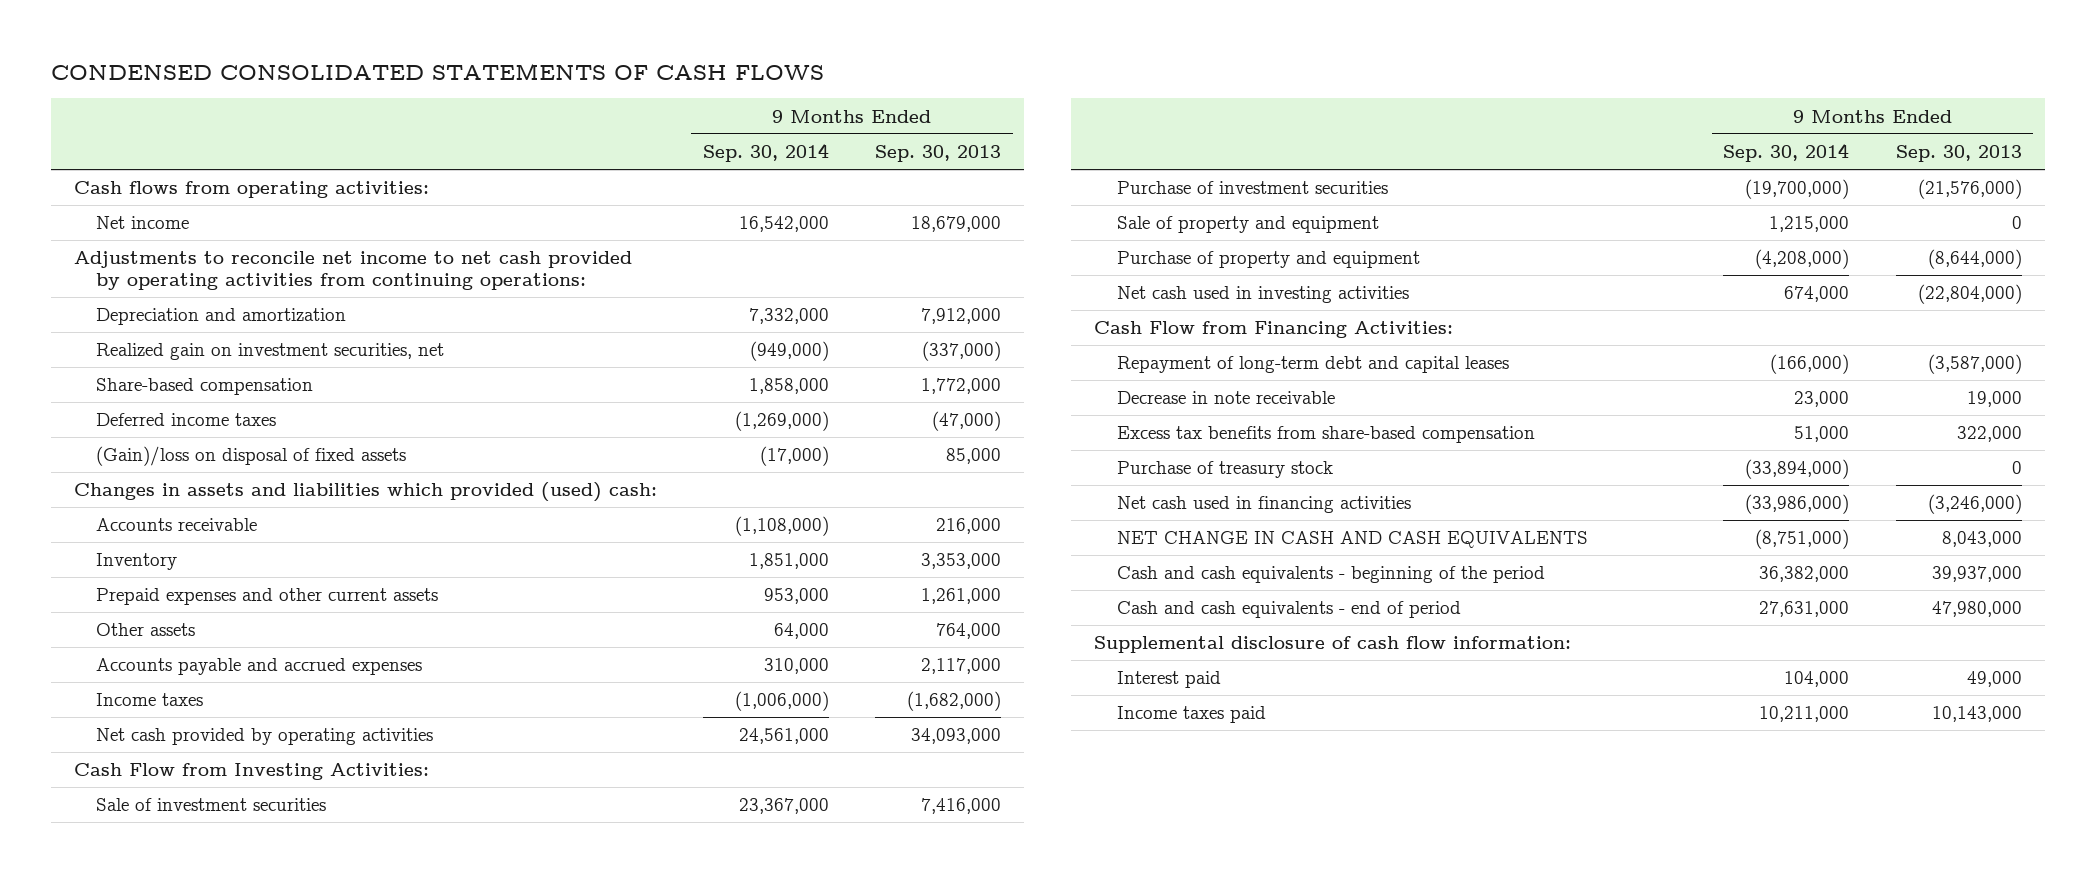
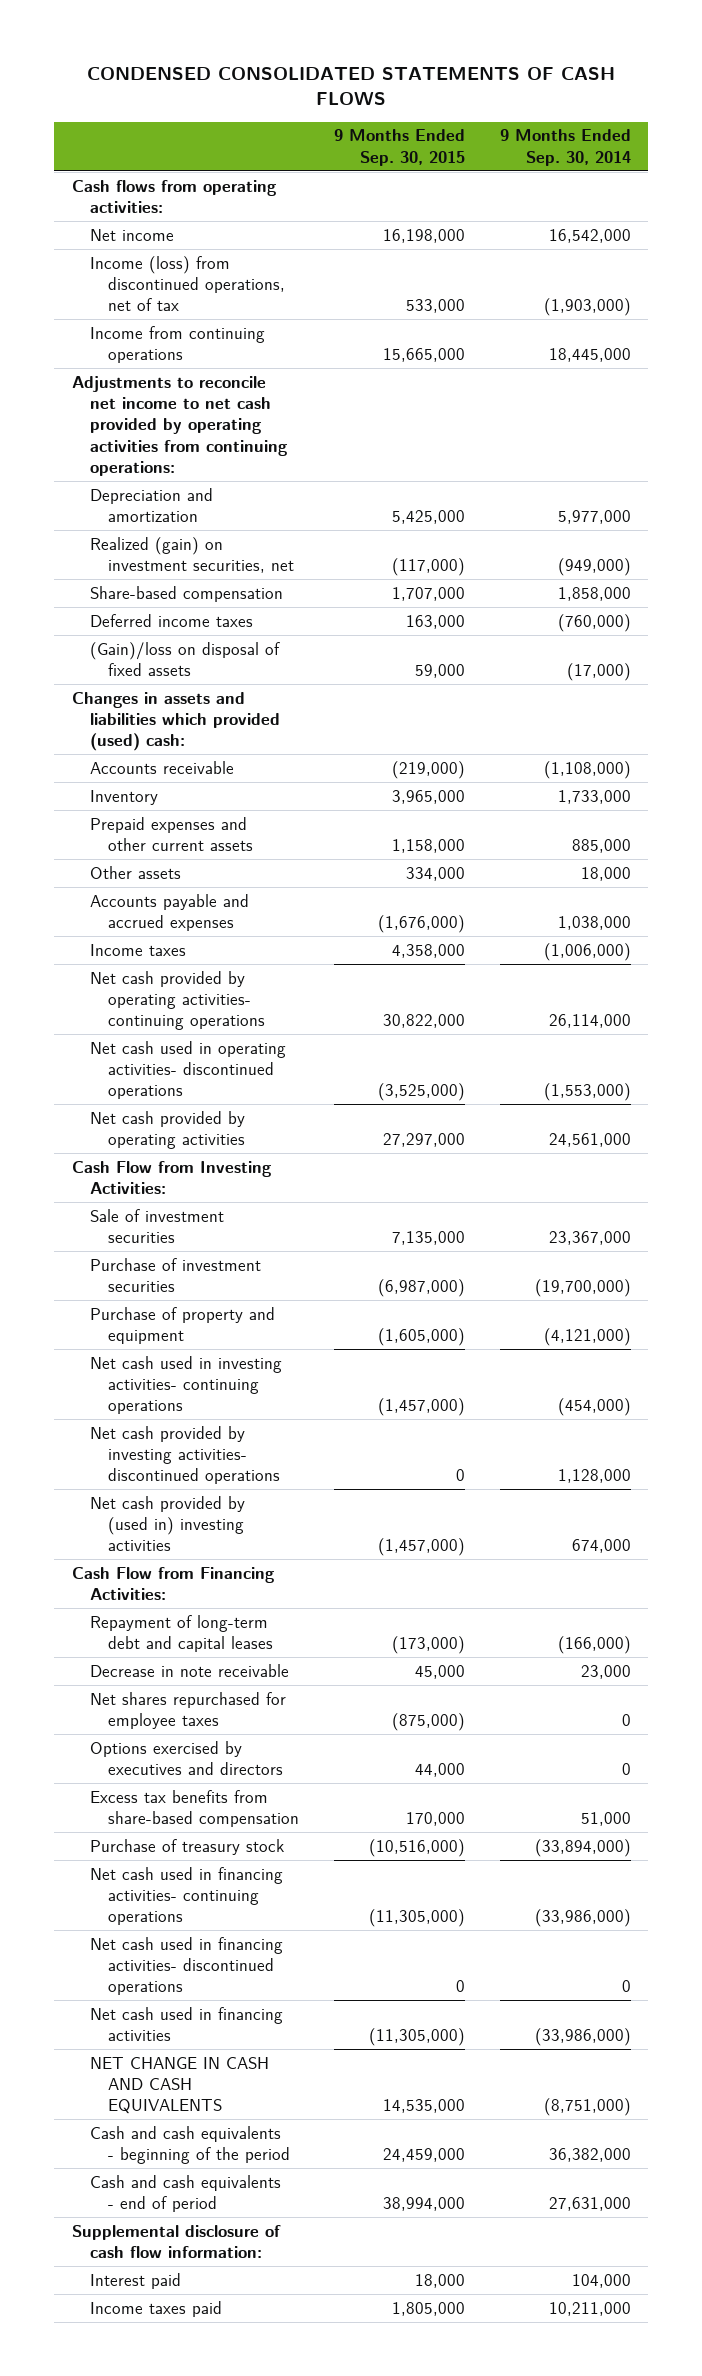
- | 9 Months Ended Sep. 30, 2014 | 9 Months Ended Sep. 30, 2013
+ | 9 Months Ended Sep. 30, 2015 | 9 Months Ended Sep. 30, 2014
+ Income (loss) from discontinued operations, net of tax | 533,000 | (1,903,000)
+ Income from continuing operations | 15,665,000 | 18,445,000
- Depreciation and amortization | 7,332,000 | 7,912,000
- Realized gain on investment securities, net | (949,000) | (337,000)
+ Depreciation and amortization | 5,425,000 | 5,977,000
+ Realized (gain) on investment securities, net | (117,000) | (949,000)
- Deferred income taxes | (1,269,000) | (47,000)
+ Deferred income taxes | 163,000 | (760,000)
- Inventory | 1,851,000 | 3,353,000
- Prepaid expenses and other current assets | 953,000 | 1,261,000
- Other assets | 64,000 | 764,000
- Accounts payable and accrued expenses | 310,000 | 2,117,000
+ Inventory | 3,965,000 | 1,733,000
+ Prepaid expenses and other current assets | 1,158,000 | 885,000
+ Other assets | 334,000 | 18,000
+ Accounts payable and accrued expenses | (1,676,000) | 1,038,000
+ Net cash provided by operating activities- continuing operations | 30,822,000 | 26,114,000
+ Net cash used in operating activities- discontinued operations | (3,525,000) | (1,553,000)
- Sale of property and equipment | 1,215,000 | 0
- Purchase of property and equipment | (4,208,000) | (8,644,000)
- Net cash used in investing activities | 674,000 | (22,804,000)
+ Purchase of property and equipment | (1,605,000) | (4,121,000)
+ Net cash used in investing activities- continuing operations | (1,457,000) | (454,000)
+ Net cash provided by investing activities- discontinued operations | 0 | 1,128,000
+ Net cash provided by (used in) investing activities | (1,457,000) | 674,000
+ Net shares repurchased for employee taxes | (875,000) | 0
+ Options exercised by executives and directors | 44,000 | 0
+ Net cash used in financing activities- continuing operations | (11,305,000) | (33,986,000)
+ Net cash used in financing activities- discontinued operations | 0 | 0

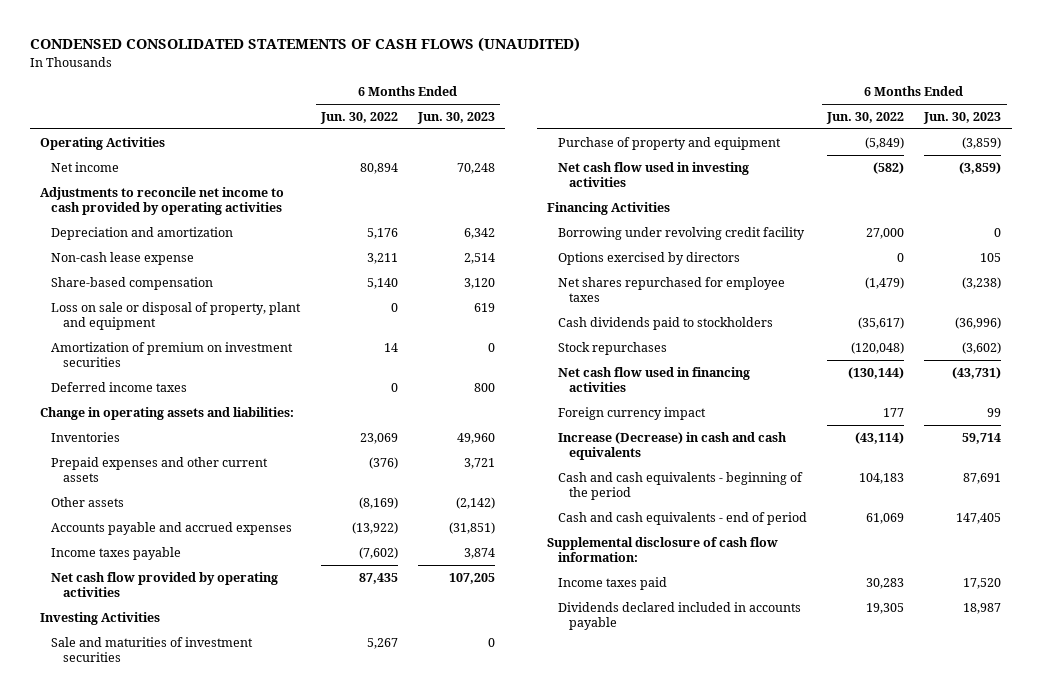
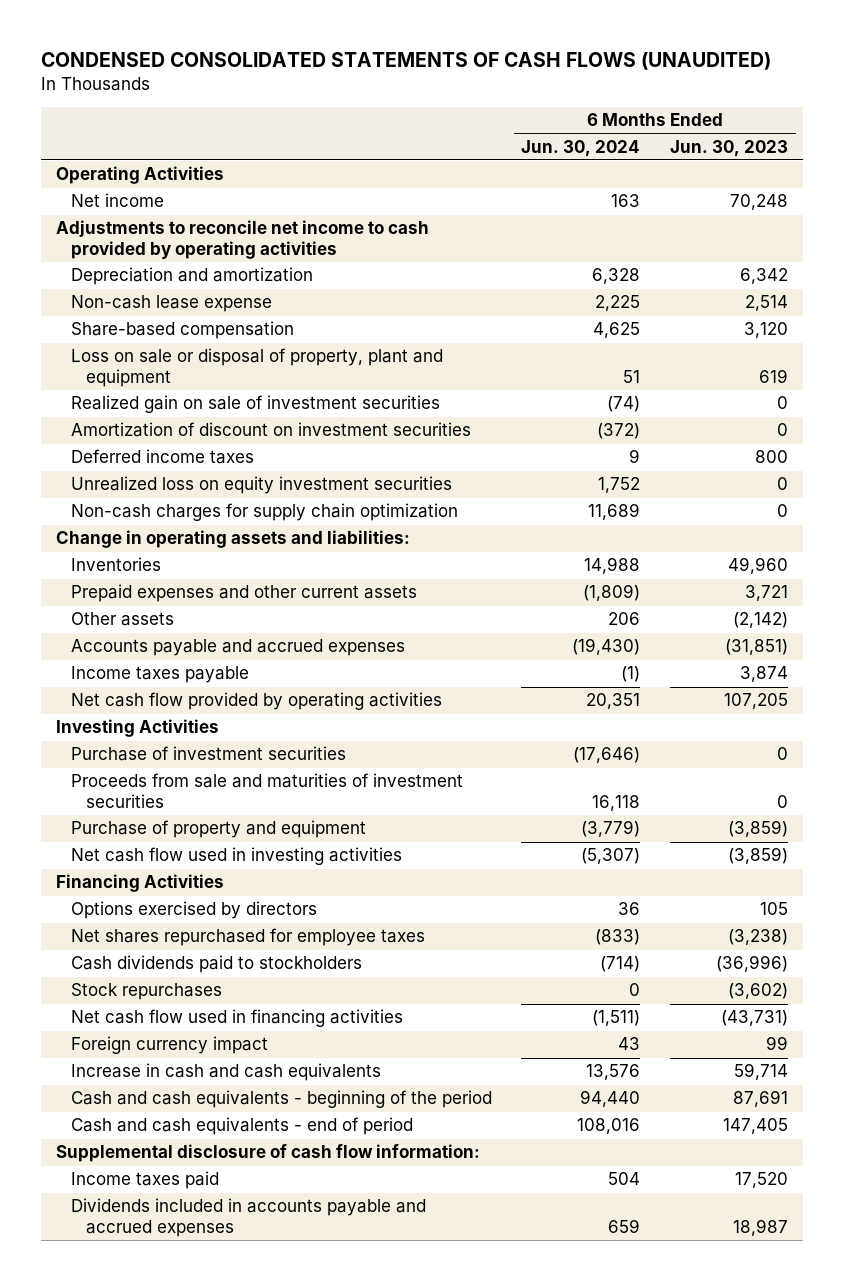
- | 6 Months Ended Jun. 30, 2022 | 6 Months Ended Jun. 30, 2023
+ | 6 Months Ended Jun. 30, 2024 | 6 Months Ended Jun. 30, 2023
- Amortization of premium on investment securities | 14 | 0
+ Realized gain on sale of investment securities | (74) | 0
+ Amortization of discount on investment securities | (372) | 0
+ Unrealized loss on equity investment securities | 1,752 | 0
+ Non-cash charges for supply chain optimization | 11,689 | 0
- Sale and maturities of investment securities | 5,267 | 0
+ Purchase of investment securities | (17,646) | 0
+ Proceeds from sale and maturities of investment securities | 16,118 | 0
- Borrowing under revolving credit facility | 27,000 | 0
- Increase (Decrease) in cash and cash equivalents | (43,114) | 59,714
+ Increase in cash and cash equivalents | 13,576 | 59,714
- Dividends declared included in accounts payable | 19,305 | 18,987
+ Dividends included in accounts payable and accrued expenses | 659 | 18,987

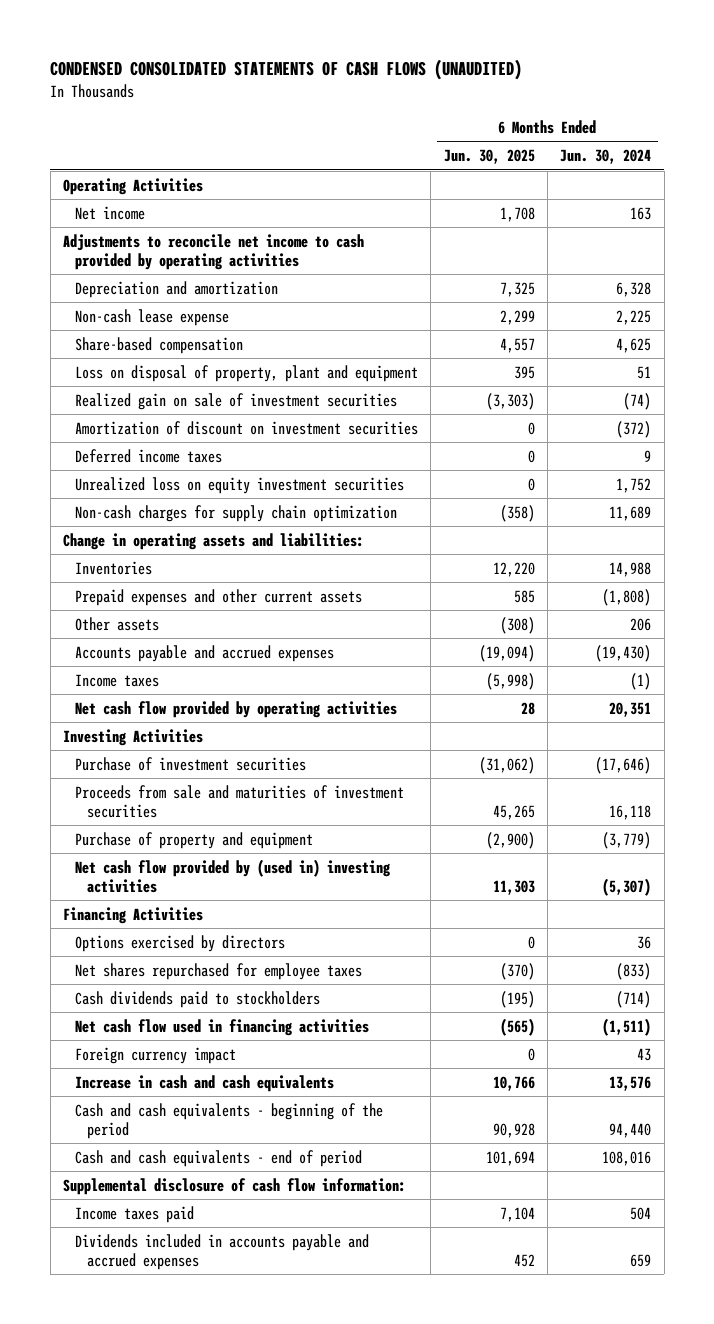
- | 6 Months Ended Jun. 30, 2024 | 6 Months Ended Jun. 30, 2023
+ | 6 Months Ended Jun. 30, 2025 | 6 Months Ended Jun. 30, 2024
- Loss on sale or disposal of property, plant and equipment | 51 | 619
+ Loss on disposal of property, plant and equipment | 395 | 51
- Prepaid expenses and other current assets | (1,809) | 3,721
+ Prepaid expenses and other current assets | 585 | (1,808)
- Income taxes payable | (1) | 3,874
+ Income taxes | (5,998) | (1)
- Net cash flow used in investing activities | (5,307) | (3,859)
+ Net cash flow provided by (used in) investing activities | 11,303 | (5,307)
- Stock repurchases | 0 | (3,602)

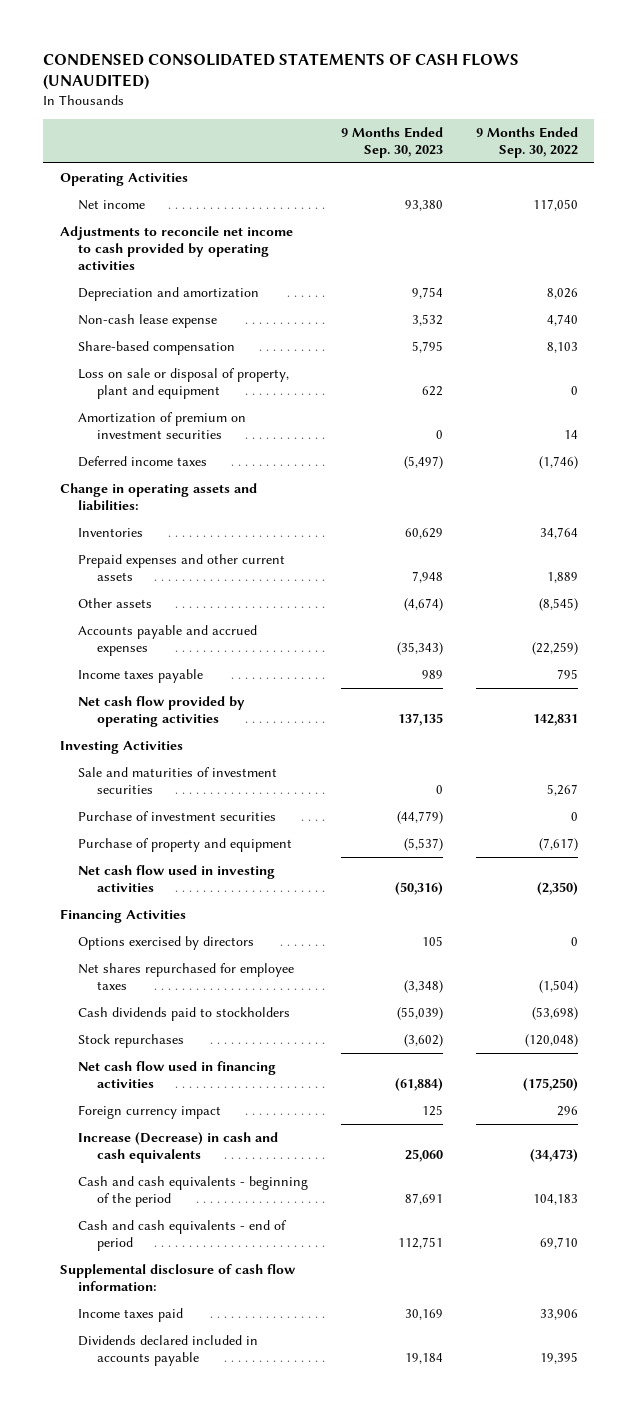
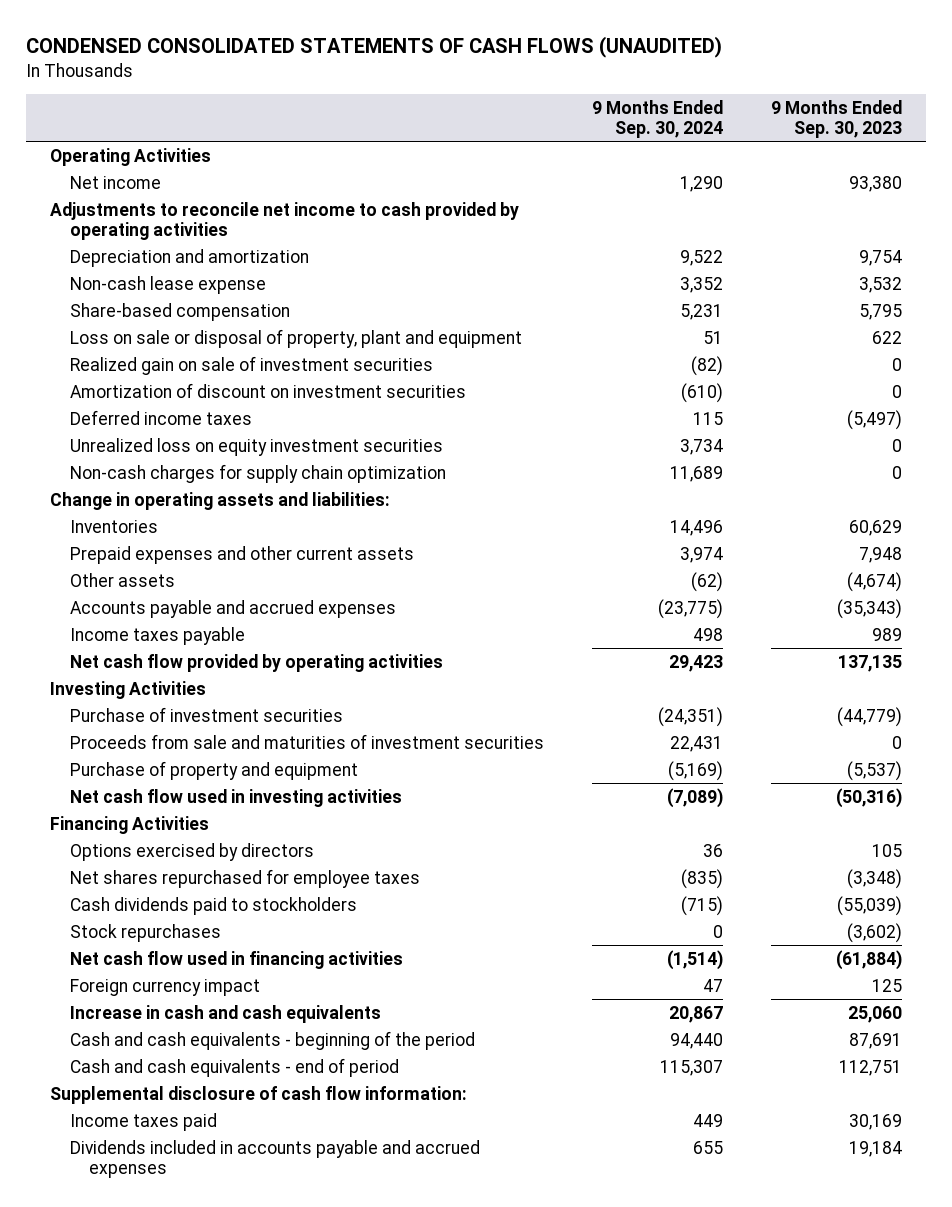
- | 9 Months Ended Sep. 30, 2023 | 9 Months Ended Sep. 30, 2022
+ | 9 Months Ended Sep. 30, 2024 | 9 Months Ended Sep. 30, 2023
- Amortization of premium on investment securities | 0 | 14
+ Realized gain on sale of investment securities | (82) | 0
+ Amortization of discount on investment securities | (610) | 0
+ Unrealized loss on equity investment securities | 3,734 | 0
+ Non-cash charges for supply chain optimization | 11,689 | 0
- Sale and maturities of investment securities | 0 | 5,267
+ Proceeds from sale and maturities of investment securities | 22,431 | 0
- Increase (Decrease) in cash and cash equivalents | 25,060 | (34,473)
+ Increase in cash and cash equivalents | 20,867 | 25,060
- Dividends declared included in accounts payable | 19,184 | 19,395
+ Dividends included in accounts payable and accrued expenses | 655 | 19,184

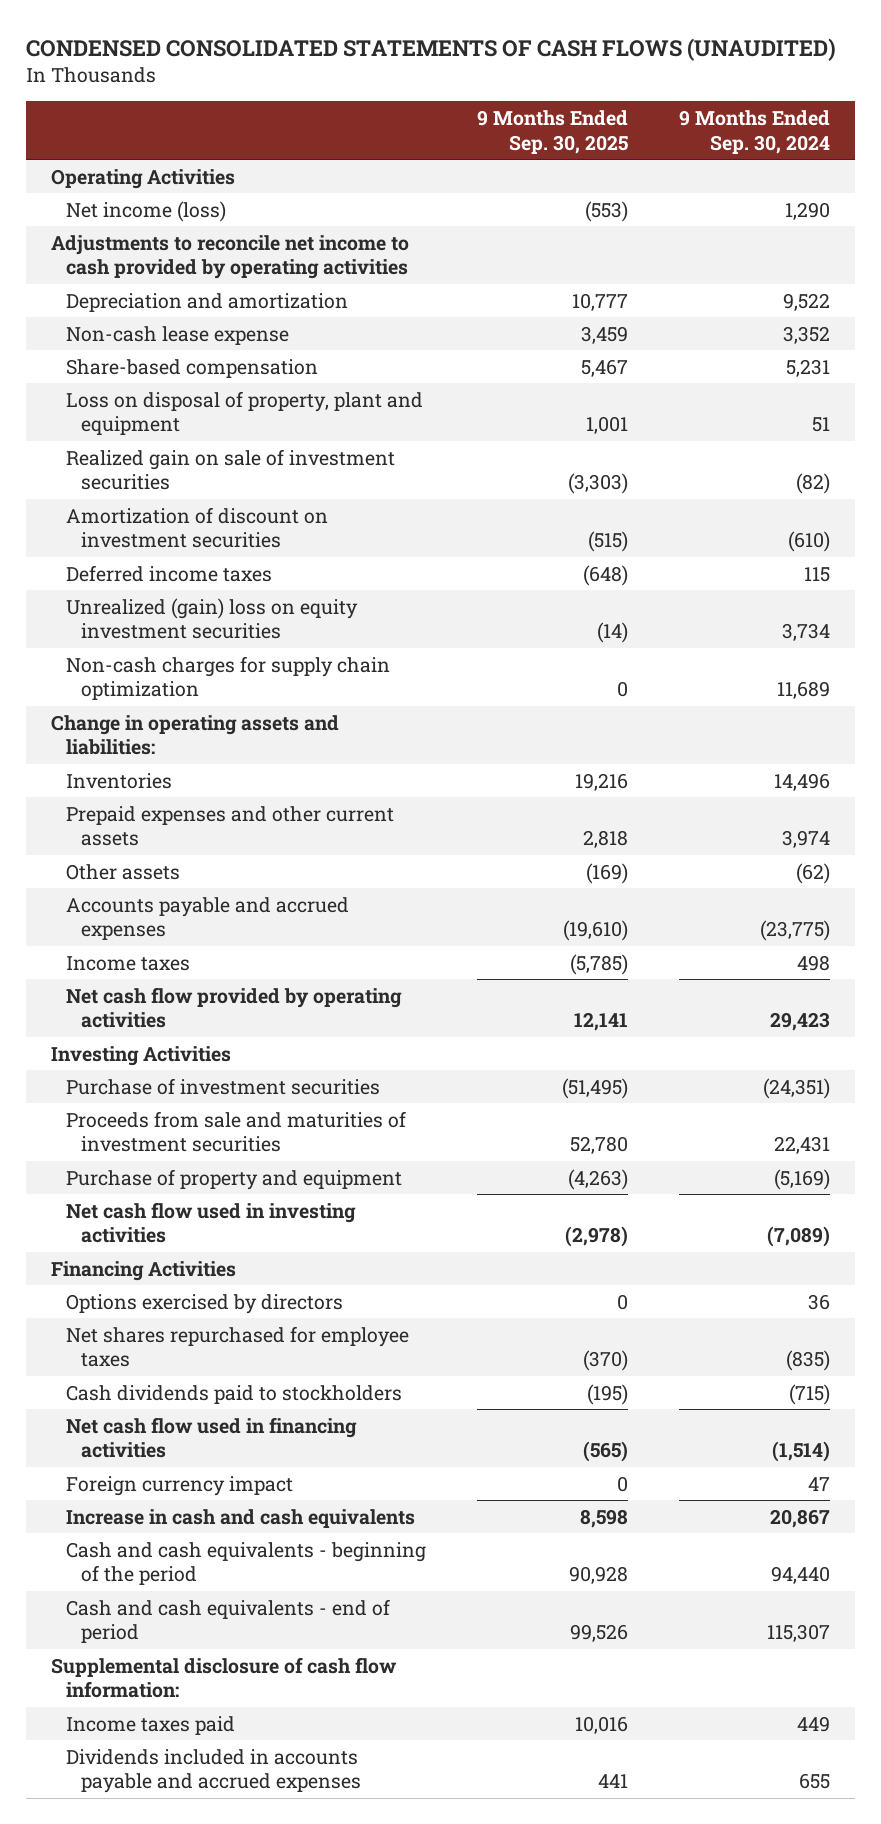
- | 9 Months Ended Sep. 30, 2024 | 9 Months Ended Sep. 30, 2023
+ | 9 Months Ended Sep. 30, 2025 | 9 Months Ended Sep. 30, 2024
- Net income | 1,290 | 93,380
+ Net income (loss) | (553) | 1,290
- Loss on sale or disposal of property, plant and equipment | 51 | 622
+ Loss on disposal of property, plant and equipment | 1,001 | 51
- Unrealized loss on equity investment securities | 3,734 | 0
+ Unrealized (gain) loss on equity investment securities | (14) | 3,734
- Income taxes payable | 498 | 989
+ Income taxes | (5,785) | 498
- Stock repurchases | 0 | (3,602)

